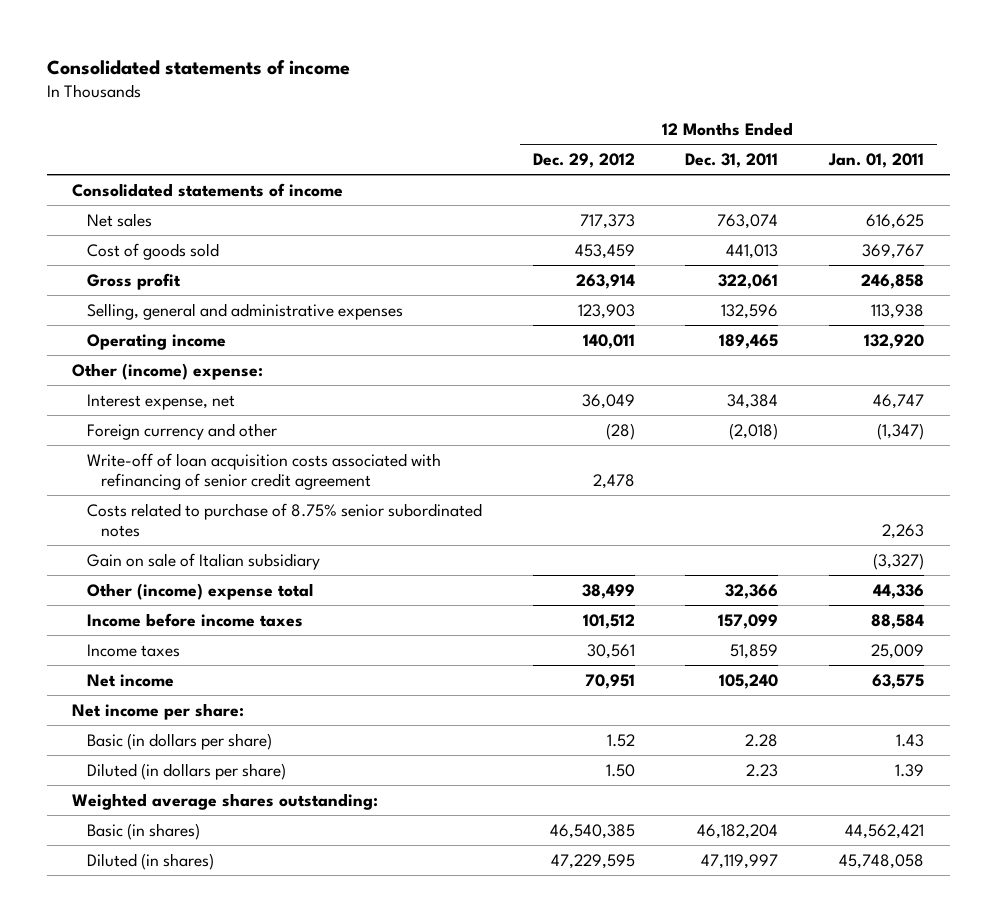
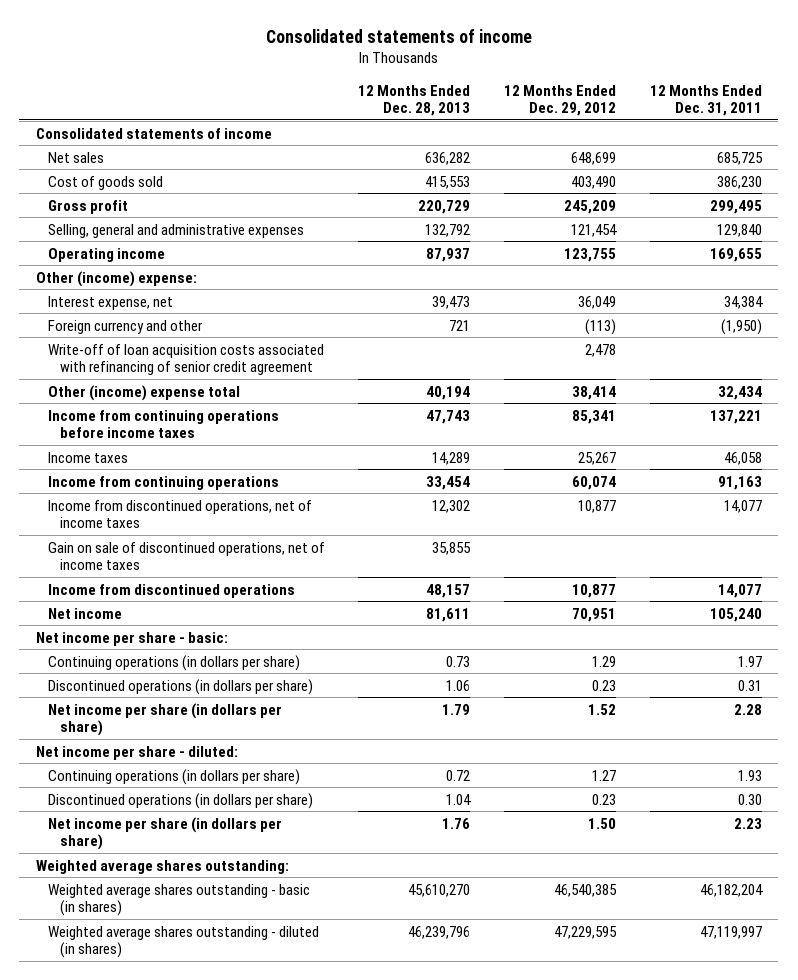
- | 12 Months Ended Dec. 29, 2012 | 12 Months Ended Dec. 31, 2011 | 12 Months Ended Jan. 01, 2011
+ | 12 Months Ended Dec. 28, 2013 | 12 Months Ended Dec. 29, 2012 | 12 Months Ended Dec. 31, 2011
- Net sales | 717,373 | 763,074 | 616,625
- Cost of goods sold | 453,459 | 441,013 | 369,767
- Gross profit | 263,914 | 322,061 | 246,858
- Selling, general and administrative expenses | 123,903 | 132,596 | 113,938
- Operating income | 140,011 | 189,465 | 132,920
+ Net sales | 636,282 | 648,699 | 685,725
+ Cost of goods sold | 415,553 | 403,490 | 386,230
+ Gross profit | 220,729 | 245,209 | 299,495
+ Selling, general and administrative expenses | 132,792 | 121,454 | 129,840
+ Operating income | 87,937 | 123,755 | 169,655
- Foreign currency and other | (28) | (2,018) | (1,347)
+ Foreign currency and other | 721 | (113) | (1,950)
- Costs related to purchase of 8.75% senior subordinated notes | | | 2,263
- Gain on sale of Italian subsidiary | | | (3,327)
- Other (income) expense total | 38,499 | 32,366 | 44,336
- Income before income taxes | 101,512 | 157,099 | 88,584
- Income taxes | 30,561 | 51,859 | 25,009
+ Other (income) expense total | 40,194 | 38,414 | 32,434
+ Income from continuing operations before income taxes | 47,743 | 85,341 | 137,221
+ Income taxes | 14,289 | 25,267 | 46,058
+ Income from continuing operations | 33,454 | 60,074 | 91,163
+ Income from discontinued operations, net of income taxes | 12,302 | 10,877 | 14,077
+ Gain on sale of discontinued operations, net of income taxes | 35,855 | |
+ Income from discontinued operations | 48,157 | 10,877 | 14,077
- Net income per share:
- Basic (in dollars per share) | 1.52 | 2.28 | 1.43
- Diluted (in dollars per share) | 1.50 | 2.23 | 1.39
+ Net income per share - basic:
+ Continuing operations (in dollars per share) | 0.73 | 1.29 | 1.97
+ Discontinued operations (in dollars per share) | 1.06 | 0.23 | 0.31
+ Net income per share (in dollars per share) | 1.79 | 1.52 | 2.28
+ Net income per share - diluted:
+ Continuing operations (in dollars per share) | 0.72 | 1.27 | 1.93
+ Discontinued operations (in dollars per share) | 1.04 | 0.23 | 0.30
+ Net income per share (in dollars per share) | 1.76 | 1.50 | 2.23
- Basic (in shares) | 46,540,385 | 46,182,204 | 44,562,421
- Diluted (in shares) | 47,229,595 | 47,119,997 | 45,748,058
+ Weighted average shares outstanding - basic (in shares) | 45,610,270 | 46,540,385 | 46,182,204
+ Weighted average shares outstanding - diluted (in shares) | 46,239,796 | 47,229,595 | 47,119,997

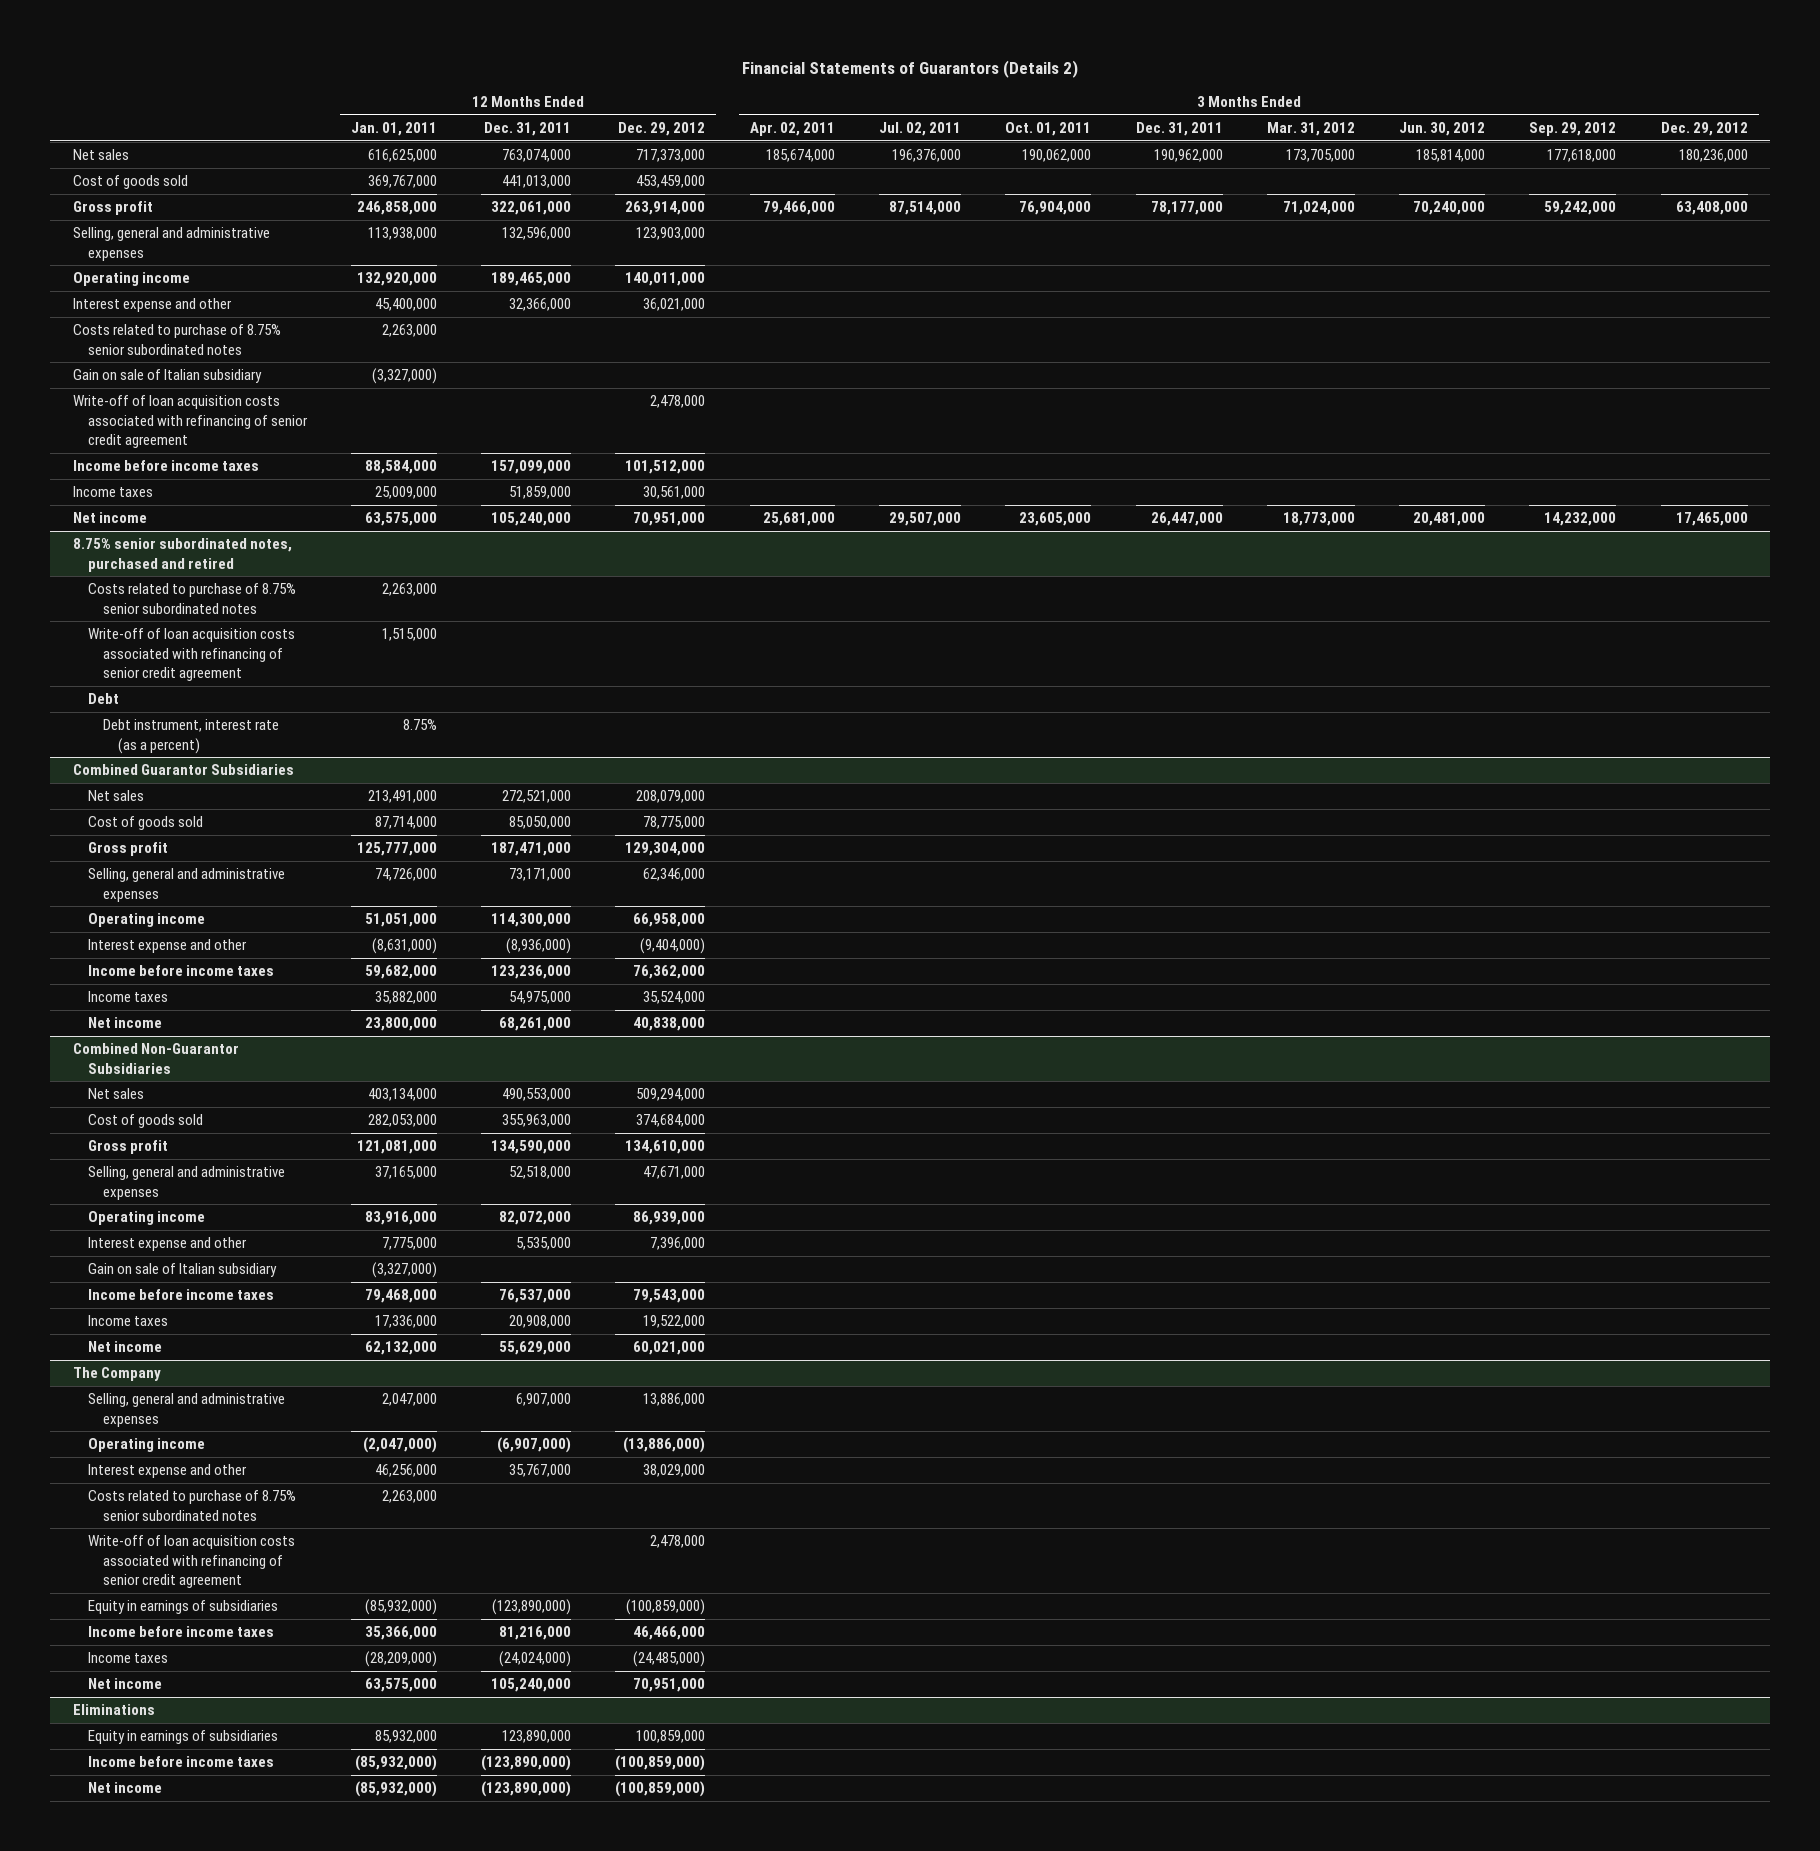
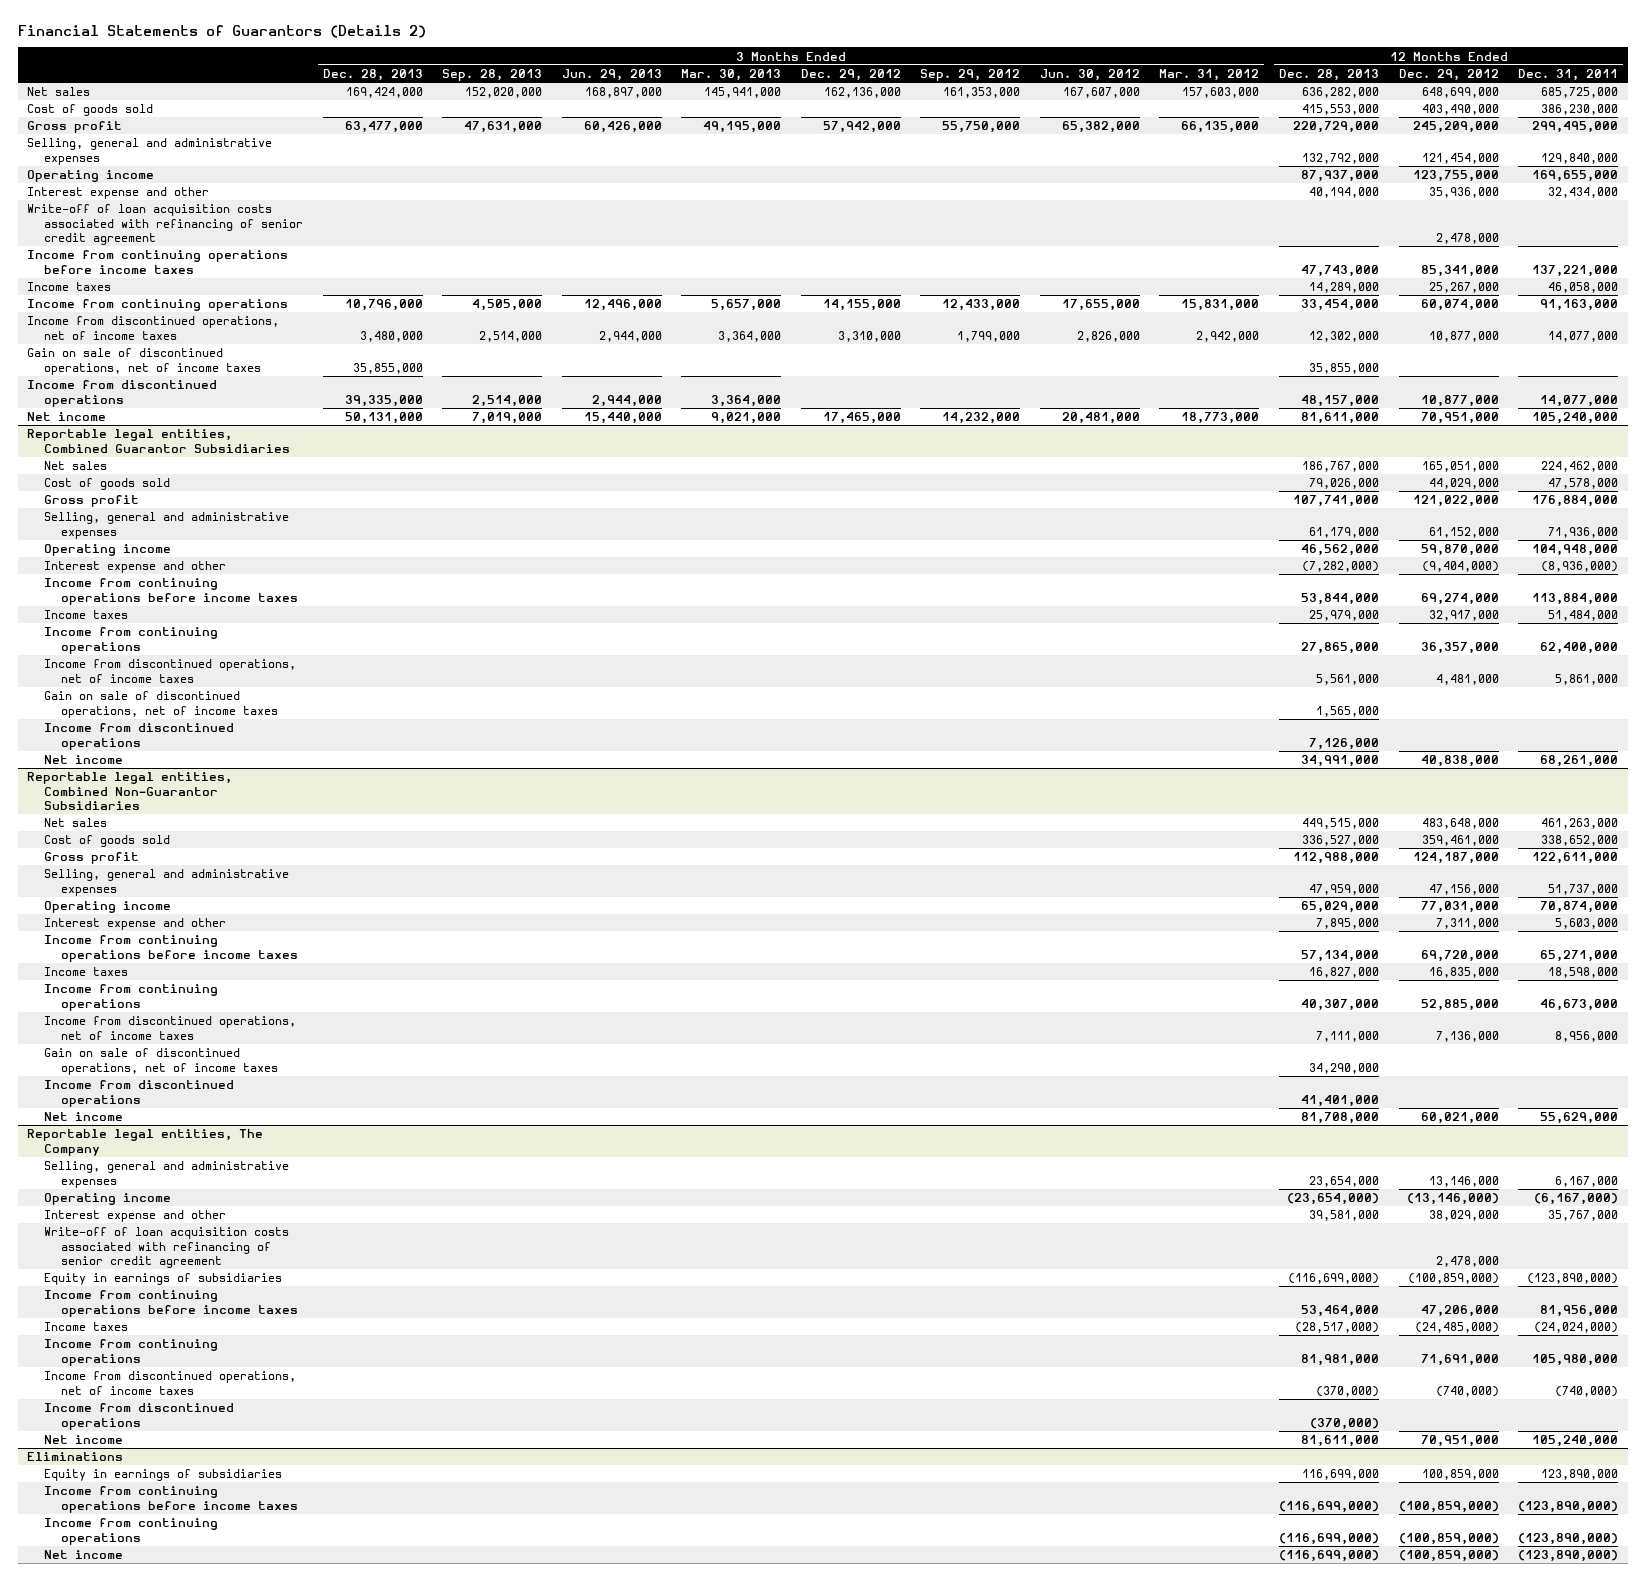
- | 12 Months Ended Jan. 01, 2011 | 12 Months Ended Dec. 31, 2011 | 12 Months Ended Dec. 29, 2012 | 3 Months Ended Apr. 02, 2011 | 3 Months Ended Jul. 02, 2011 | 3 Months Ended Oct. 01, 2011 | 3 Months Ended Dec. 31, 2011 | 3 Months Ended Mar. 31, 2012 | 3 Months Ended Jun. 30, 2012 | 3 Months Ended Sep. 29, 2012 | 3 Months Ended Dec. 29, 2012
+ | 3 Months Ended Dec. 28, 2013 | 3 Months Ended Sep. 28, 2013 | 3 Months Ended Jun. 29, 2013 | 3 Months Ended Mar. 30, 2013 | 3 Months Ended Dec. 29, 2012 | 3 Months Ended Sep. 29, 2012 | 3 Months Ended Jun. 30, 2012 | 3 Months Ended Mar. 31, 2012 | 12 Months Ended Dec. 28, 2013 | 12 Months Ended Dec. 29, 2012 | 12 Months Ended Dec. 31, 2011
- Net sales | 616,625,000 | 763,074,000 | 717,373,000 | 185,674,000 | 196,376,000 | 190,062,000 | 190,962,000 | 173,705,000 | 185,814,000 | 177,618,000 | 180,236,000
- Cost of goods sold | 369,767,000 | 441,013,000 | 453,459,000 | | | | | | | |
- Gross profit | 246,858,000 | 322,061,000 | 263,914,000 | 79,466,000 | 87,514,000 | 76,904,000 | 78,177,000 | 71,024,000 | 70,240,000 | 59,242,000 | 63,408,000
- Selling, general and administrative expenses | 113,938,000 | 132,596,000 | 123,903,000 | | | | | | | |
- Operating income | 132,920,000 | 189,465,000 | 140,011,000 | | | | | | | |
- Interest expense and other | 45,400,000 | 32,366,000 | 36,021,000 | | | | | | | |
- Costs related to purchase of 8.75% senior subordinated notes | 2,263,000 | | | | | | | | | |
- Gain on sale of Italian subsidiary | (3,327,000) | | | | | | | | | |
+ Net sales | 169,424,000 | 152,020,000 | 168,897,000 | 145,941,000 | 162,136,000 | 161,353,000 | 167,607,000 | 157,603,000 | 636,282,000 | 648,699,000 | 685,725,000
+ Cost of goods sold | | | | | | | | | 415,553,000 | 403,490,000 | 386,230,000
+ Gross profit | 63,477,000 | 47,631,000 | 60,426,000 | 49,195,000 | 57,942,000 | 55,750,000 | 65,382,000 | 66,135,000 | 220,729,000 | 245,209,000 | 299,495,000
+ Selling, general and administrative expenses | | | | | | | | | 132,792,000 | 121,454,000 | 129,840,000
+ Operating income | | | | | | | | | 87,937,000 | 123,755,000 | 169,655,000
+ Interest expense and other | | | | | | | | | 40,194,000 | 35,936,000 | 32,434,000
- Income before income taxes | 88,584,000 | 157,099,000 | 101,512,000 | | | | | | | |
- Income taxes | 25,009,000 | 51,859,000 | 30,561,000 | | | | | | | |
+ Income from continuing operations before income taxes | | | | | | | | | 47,743,000 | 85,341,000 | 137,221,000
+ Income taxes | | | | | | | | | 14,289,000 | 25,267,000 | 46,058,000
+ Income from continuing operations | 10,796,000 | 4,505,000 | 12,496,000 | 5,657,000 | 14,155,000 | 12,433,000 | 17,655,000 | 15,831,000 | 33,454,000 | 60,074,000 | 91,163,000
+ Income from discontinued operations, net of income taxes | 3,480,000 | 2,514,000 | 2,944,000 | 3,364,000 | 3,310,000 | 1,799,000 | 2,826,000 | 2,942,000 | 12,302,000 | 10,877,000 | 14,077,000
+ Gain on sale of discontinued operations, net of income taxes | 35,855,000 | | | | | | | | 35,855,000 | |
+ Income from discontinued operations | 39,335,000 | 2,514,000 | 2,944,000 | 3,364,000 | | | | | 48,157,000 | 10,877,000 | 14,077,000
- 8.75% senior subordinated notes, purchased and retired
- Costs related to purchase of 8.75% senior subordinated notes | 2,263,000 | | | | | | | | | |
- Write-off of loan acquisition costs associated with refinancing of senior credit agreement | 1,515,000 | | | | | | | | | |
- Debt
- Debt instrument, interest rate (as a percent) | 8.75% | | | | | | | | | |
- Combined Guarantor Subsidiaries
- Net sales | 213,491,000 | 272,521,000 | 208,079,000 | | | | | | | |
- Cost of goods sold | 87,714,000 | 85,050,000 | 78,775,000 | | | | | | | |
- Gross profit | 125,777,000 | 187,471,000 | 129,304,000 | | | | | | | |
- Selling, general and administrative expenses | 74,726,000 | 73,171,000 | 62,346,000 | | | | | | | |
- Operating income | 51,051,000 | 114,300,000 | 66,958,000 | | | | | | | |
+ Reportable legal entities, Combined Guarantor Subsidiaries
+ Net sales | | | | | | | | | 186,767,000 | 165,051,000 | 224,462,000
+ Cost of goods sold | | | | | | | | | 79,026,000 | 44,029,000 | 47,578,000
+ Gross profit | | | | | | | | | 107,741,000 | 121,022,000 | 176,884,000
+ Selling, general and administrative expenses | | | | | | | | | 61,179,000 | 61,152,000 | 71,936,000
+ Operating income | | | | | | | | | 46,562,000 | 59,870,000 | 104,948,000
- Income before income taxes | 59,682,000 | 123,236,000 | 76,362,000 | | | | | | | |
- Income taxes | 35,882,000 | 54,975,000 | 35,524,000 | | | | | | | |
+ Income from continuing operations before income taxes | | | | | | | | | 53,844,000 | 69,274,000 | 113,884,000
+ Income taxes | | | | | | | | | 25,979,000 | 32,917,000 | 51,484,000
+ Income from continuing operations | | | | | | | | | 27,865,000 | 36,357,000 | 62,400,000
+ Income from discontinued operations, net of income taxes | | | | | | | | | 5,561,000 | 4,481,000 | 5,861,000
+ Gain on sale of discontinued operations, net of income taxes | | | | | | | | | 1,565,000 | |
+ Income from discontinued operations | | | | | | | | | 7,126,000 | |
- Combined Non-Guarantor Subsidiaries
- Net sales | 403,134,000 | 490,553,000 | 509,294,000 | | | | | | | |
- Cost of goods sold | 282,053,000 | 355,963,000 | 374,684,000 | | | | | | | |
- Gross profit | 121,081,000 | 134,590,000 | 134,610,000 | | | | | | | |
- Selling, general and administrative expenses | 37,165,000 | 52,518,000 | 47,671,000 | | | | | | | |
- Operating income | 83,916,000 | 82,072,000 | 86,939,000 | | | | | | | |
- Interest expense and other | 7,775,000 | 5,535,000 | 7,396,000 | | | | | | | |
- Gain on sale of Italian subsidiary | (3,327,000) | | | | | | | | | |
- Income before income taxes | 79,468,000 | 76,537,000 | 79,543,000 | | | | | | | |
- Income taxes | 17,336,000 | 20,908,000 | 19,522,000 | | | | | | | |
+ Reportable legal entities, Combined Non-Guarantor Subsidiaries
+ Net sales | | | | | | | | | 449,515,000 | 483,648,000 | 461,263,000
+ Cost of goods sold | | | | | | | | | 336,527,000 | 359,461,000 | 338,652,000
+ Gross profit | | | | | | | | | 112,988,000 | 124,187,000 | 122,611,000
+ Selling, general and administrative expenses | | | | | | | | | 47,959,000 | 47,156,000 | 51,737,000
+ Operating income | | | | | | | | | 65,029,000 | 77,031,000 | 70,874,000
+ Interest expense and other | | | | | | | | | 7,895,000 | 7,311,000 | 5,603,000
+ Income from continuing operations before income taxes | | | | | | | | | 57,134,000 | 69,720,000 | 65,271,000
+ Income taxes | | | | | | | | | 16,827,000 | 16,835,000 | 18,598,000
+ Income from continuing operations | | | | | | | | | 40,307,000 | 52,885,000 | 46,673,000
+ Income from discontinued operations, net of income taxes | | | | | | | | | 7,111,000 | 7,136,000 | 8,956,000
+ Gain on sale of discontinued operations, net of income taxes | | | | | | | | | 34,290,000 | |
+ Income from discontinued operations | | | | | | | | | 41,401,000 | |
- The Company
- Selling, general and administrative expenses | 2,047,000 | 6,907,000 | 13,886,000 | | | | | | | |
- Operating income | (2,047,000) | (6,907,000) | (13,886,000) | | | | | | | |
+ Reportable legal entities, The Company
+ Selling, general and administrative expenses | | | | | | | | | 23,654,000 | 13,146,000 | 6,167,000
+ Operating income | | | | | | | | | (23,654,000) | (13,146,000) | (6,167,000)
- Costs related to purchase of 8.75% senior subordinated notes | 2,263,000 | | | | | | | | | |
- Income before income taxes | 35,366,000 | 81,216,000 | 46,466,000 | | | | | | | |
+ Income from continuing operations before income taxes | | | | | | | | | 53,464,000 | 47,206,000 | 81,956,000
+ Income from continuing operations | | | | | | | | | 81,981,000 | 71,691,000 | 105,980,000
+ Income from discontinued operations, net of income taxes | | | | | | | | | (370,000) | (740,000) | (740,000)
+ Income from discontinued operations | | | | | | | | | (370,000) | |
@ Eliminations
- Income before income taxes | (85,932,000) | (123,890,000) | (100,859,000) | | | | | | | |
+ Income from continuing operations before income taxes | | | | | | | | | (116,699,000) | (100,859,000) | (123,890,000)
+ Income from continuing operations | | | | | | | | | (116,699,000) | (100,859,000) | (123,890,000)

